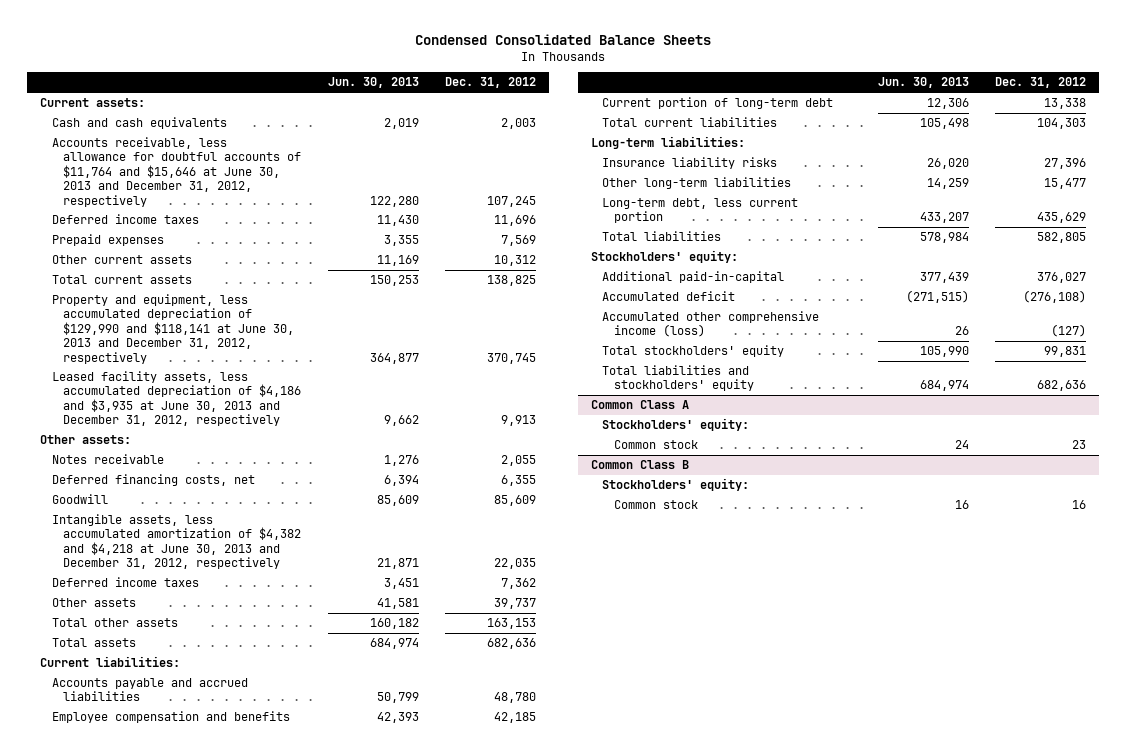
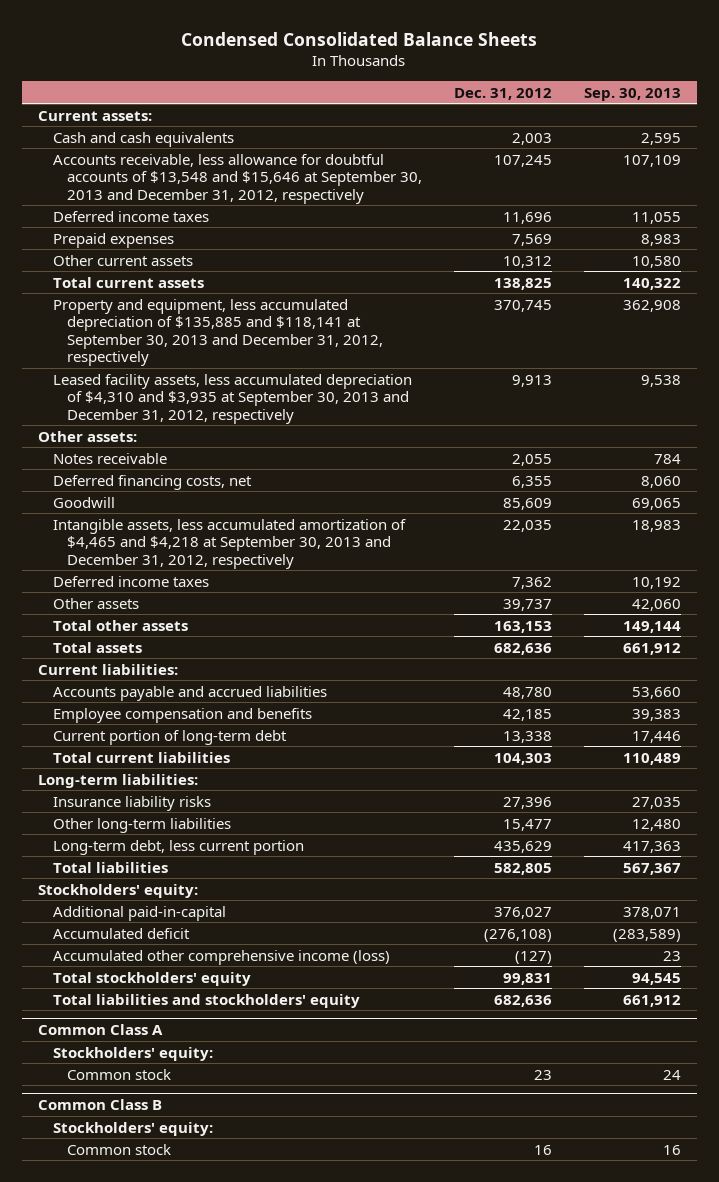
- | Jun. 30, 2013 | Dec. 31, 2012
+ | Dec. 31, 2012 | Sep. 30, 2013
- Accounts receivable, less allowance for doubtful accounts of $11,764 and $15,646 at June 30, 2013 and December 31, 2012, respectively | 122,280 | 107,245
+ Accounts receivable, less allowance for doubtful accounts of $13,548 and $15,646 at September 30, 2013 and December 31, 2012, respectively | 107,245 | 107,109
- Property and equipment, less accumulated depreciation of $129,990 and $118,141 at June 30, 2013 and December 31, 2012, respectively | 364,877 | 370,745
- Leased facility assets, less accumulated depreciation of $4,186 and $3,935 at June 30, 2013 and December 31, 2012, respectively | 9,662 | 9,913
+ Property and equipment, less accumulated depreciation of $135,885 and $118,141 at September 30, 2013 and December 31, 2012, respectively | 370,745 | 362,908
+ Leased facility assets, less accumulated depreciation of $4,310 and $3,935 at September 30, 2013 and December 31, 2012, respectively | 9,913 | 9,538
- Intangible assets, less accumulated amortization of $4,382 and $4,218 at June 30, 2013 and December 31, 2012, respectively | 21,871 | 22,035
+ Intangible assets, less accumulated amortization of $4,465 and $4,218 at September 30, 2013 and December 31, 2012, respectively | 22,035 | 18,983

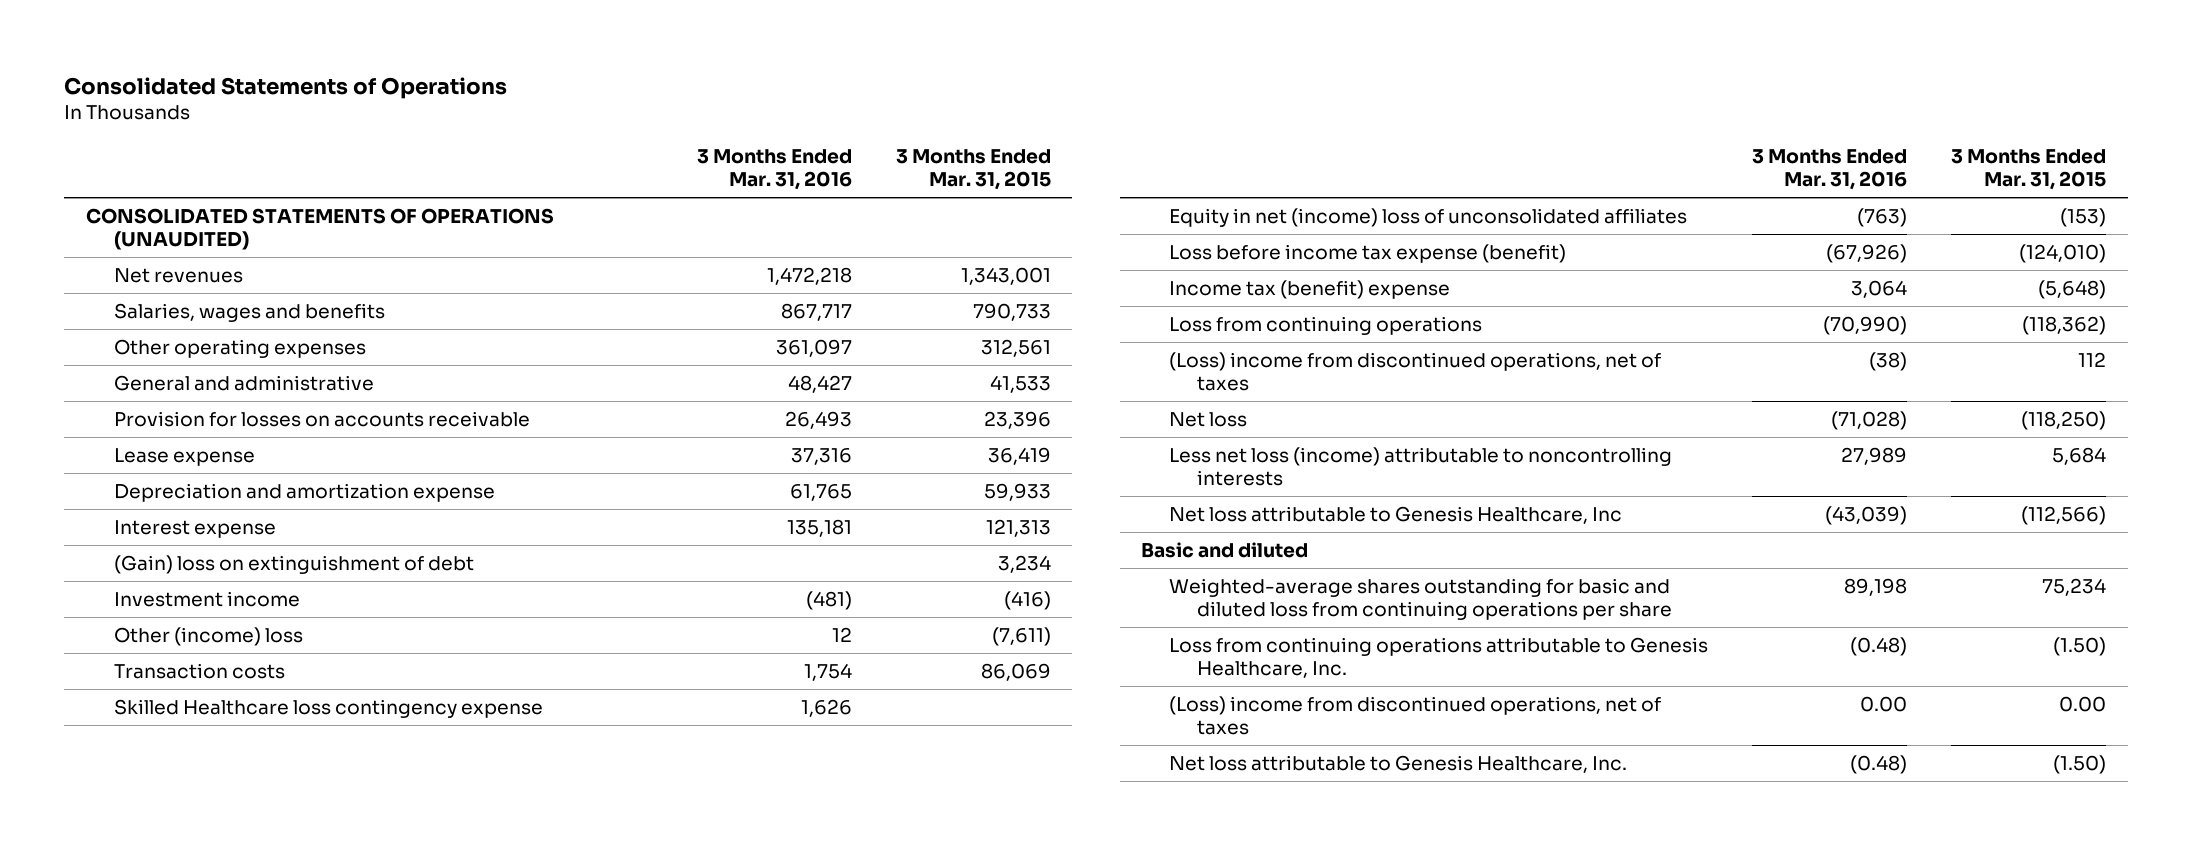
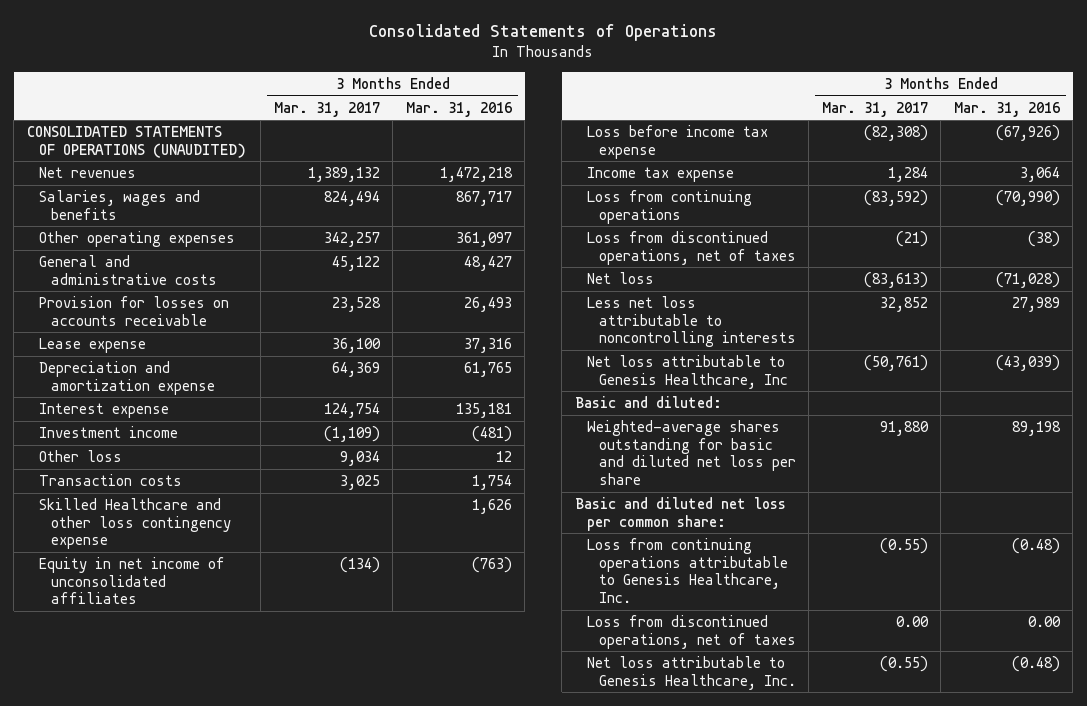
- | 3 Months Ended Mar. 31, 2016 | 3 Months Ended Mar. 31, 2015
+ | 3 Months Ended Mar. 31, 2017 | 3 Months Ended Mar. 31, 2016
- General and administrative | 48,427 | 41,533
+ General and administrative costs | 45,122 | 48,427
- (Gain) loss on extinguishment of debt | | 3,234
- Other (income) loss | 12 | (7,611)
+ Other loss | 9,034 | 12
- Skilled Healthcare loss contingency expense | 1,626 |
- Equity in net (income) loss of unconsolidated affiliates | (763) | (153)
- Loss before income tax expense (benefit) | (67,926) | (124,010)
- Income tax (benefit) expense | 3,064 | (5,648)
+ Skilled Healthcare and other loss contingency expense | | 1,626
+ Equity in net income of unconsolidated affiliates | (134) | (763)
+ Loss before income tax expense | (82,308) | (67,926)
+ Income tax expense | 1,284 | 3,064
- (Loss) income from discontinued operations, net of taxes | (38) | 112
+ Loss from discontinued operations, net of taxes | (21) | (38)
- Less net loss (income) attributable to noncontrolling interests | 27,989 | 5,684
+ Less net loss attributable to noncontrolling interests | 32,852 | 27,989
- Basic and diluted
- Weighted-average shares outstanding for basic and diluted loss from continuing operations per share | 89,198 | 75,234
+ Basic and diluted:
+ Weighted-average shares outstanding for basic and diluted net loss per share | 91,880 | 89,198
+ Basic and diluted net loss per common share:
- (Loss) income from discontinued operations, net of taxes | 0.00 | 0.00
+ Loss from discontinued operations, net of taxes | 0.00 | 0.00

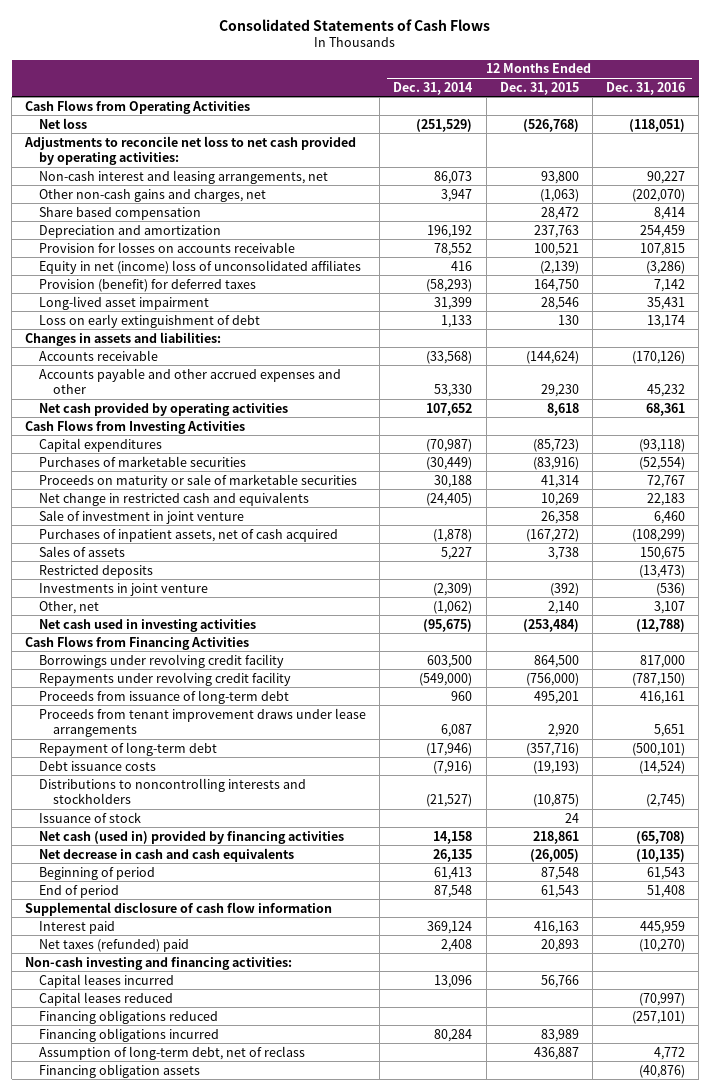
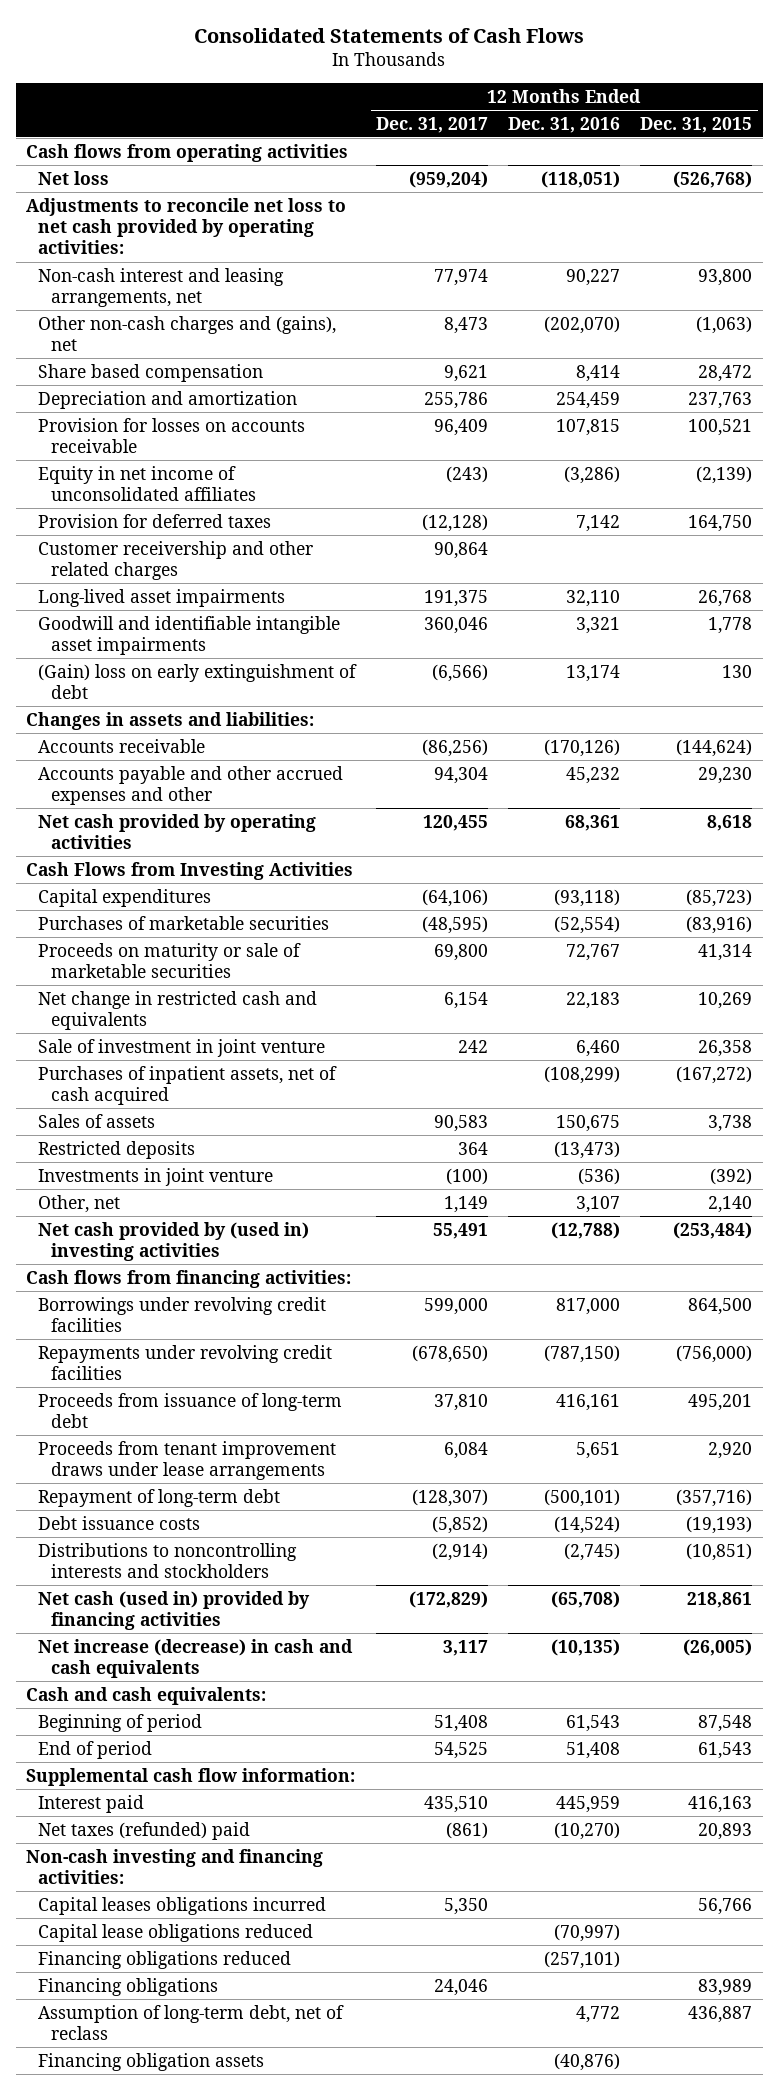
- | 12 Months Ended Dec. 31, 2014 | 12 Months Ended Dec. 31, 2015 | 12 Months Ended Dec. 31, 2016
+ | 12 Months Ended Dec. 31, 2017 | 12 Months Ended Dec. 31, 2016 | 12 Months Ended Dec. 31, 2015
- Cash Flows from Operating Activities
+ Cash flows from operating activities
- Other non-cash gains and charges, net | 3,947 | (1,063) | (202,070)
+ Other non-cash charges and (gains), net | 8,473 | (202,070) | (1,063)
- Equity in net (income) loss of unconsolidated affiliates | 416 | (2,139) | (3,286)
- Provision (benefit) for deferred taxes | (58,293) | 164,750 | 7,142
- Long-lived asset impairment | 31,399 | 28,546 | 35,431
- Loss on early extinguishment of debt | 1,133 | 130 | 13,174
+ Equity in net income of unconsolidated affiliates | (243) | (3,286) | (2,139)
+ Provision for deferred taxes | (12,128) | 7,142 | 164,750
+ Customer receivership and other related charges | 90,864 | |
+ Long-lived asset impairments | 191,375 | 32,110 | 26,768
+ Goodwill and identifiable intangible asset impairments | 360,046 | 3,321 | 1,778
+ (Gain) loss on early extinguishment of debt | (6,566) | 13,174 | 130
- Net cash used in investing activities | (95,675) | (253,484) | (12,788)
- Cash Flows from Financing Activities
- Borrowings under revolving credit facility | 603,500 | 864,500 | 817,000
- Repayments under revolving credit facility | (549,000) | (756,000) | (787,150)
+ Net cash provided by (used in) investing activities | 55,491 | (12,788) | (253,484)
+ Cash flows from financing activities:
+ Borrowings under revolving credit facilities | 599,000 | 817,000 | 864,500
+ Repayments under revolving credit facilities | (678,650) | (787,150) | (756,000)
- Distributions to noncontrolling interests and stockholders | (21,527) | (10,875) | (2,745)
- Issuance of stock | | 24 |
+ Distributions to noncontrolling interests and stockholders | (2,914) | (2,745) | (10,851)
- Net decrease in cash and cash equivalents | 26,135 | (26,005) | (10,135)
+ Net increase (decrease) in cash and cash equivalents | 3,117 | (10,135) | (26,005)
+ Cash and cash equivalents:
- Supplemental disclosure of cash flow information
+ Supplemental cash flow information:
- Capital leases incurred | 13,096 | 56,766 |
- Capital leases reduced | | | (70,997)
+ Capital leases obligations incurred | 5,350 | | 56,766
+ Capital lease obligations reduced | | (70,997) |
- Financing obligations incurred | 80,284 | 83,989 |
+ Financing obligations | 24,046 | | 83,989

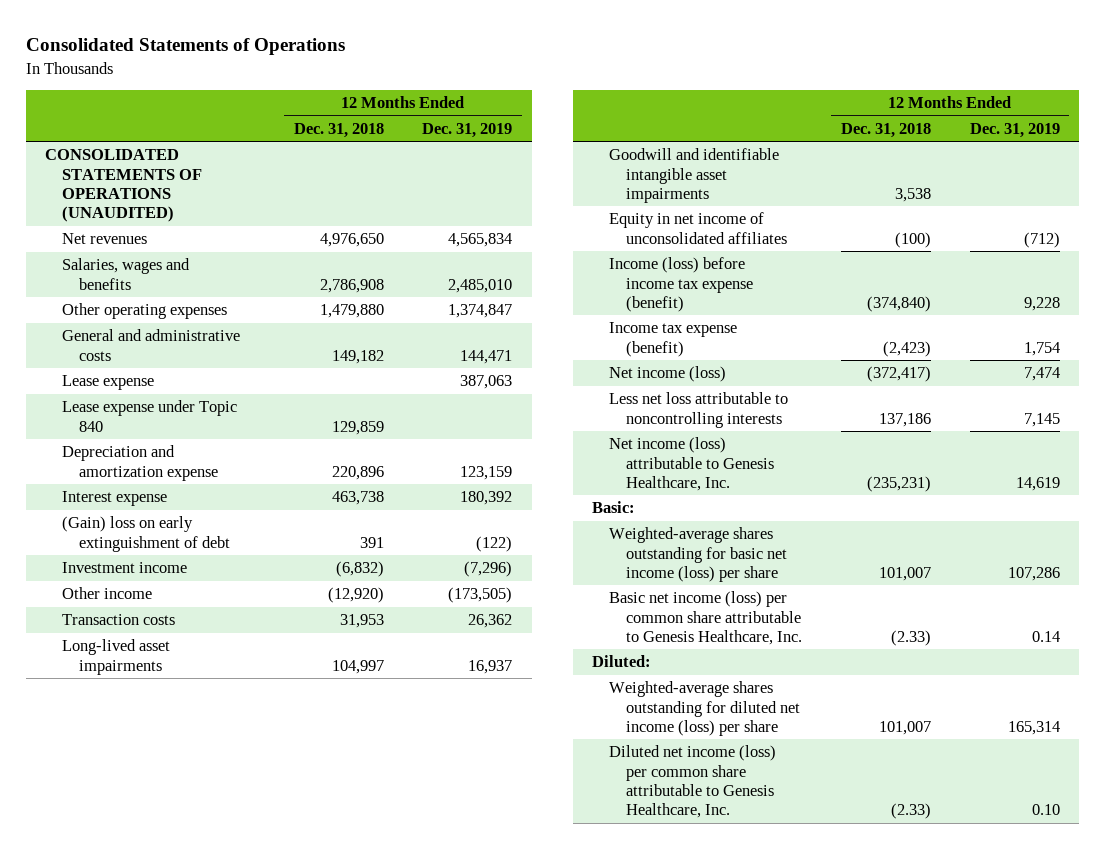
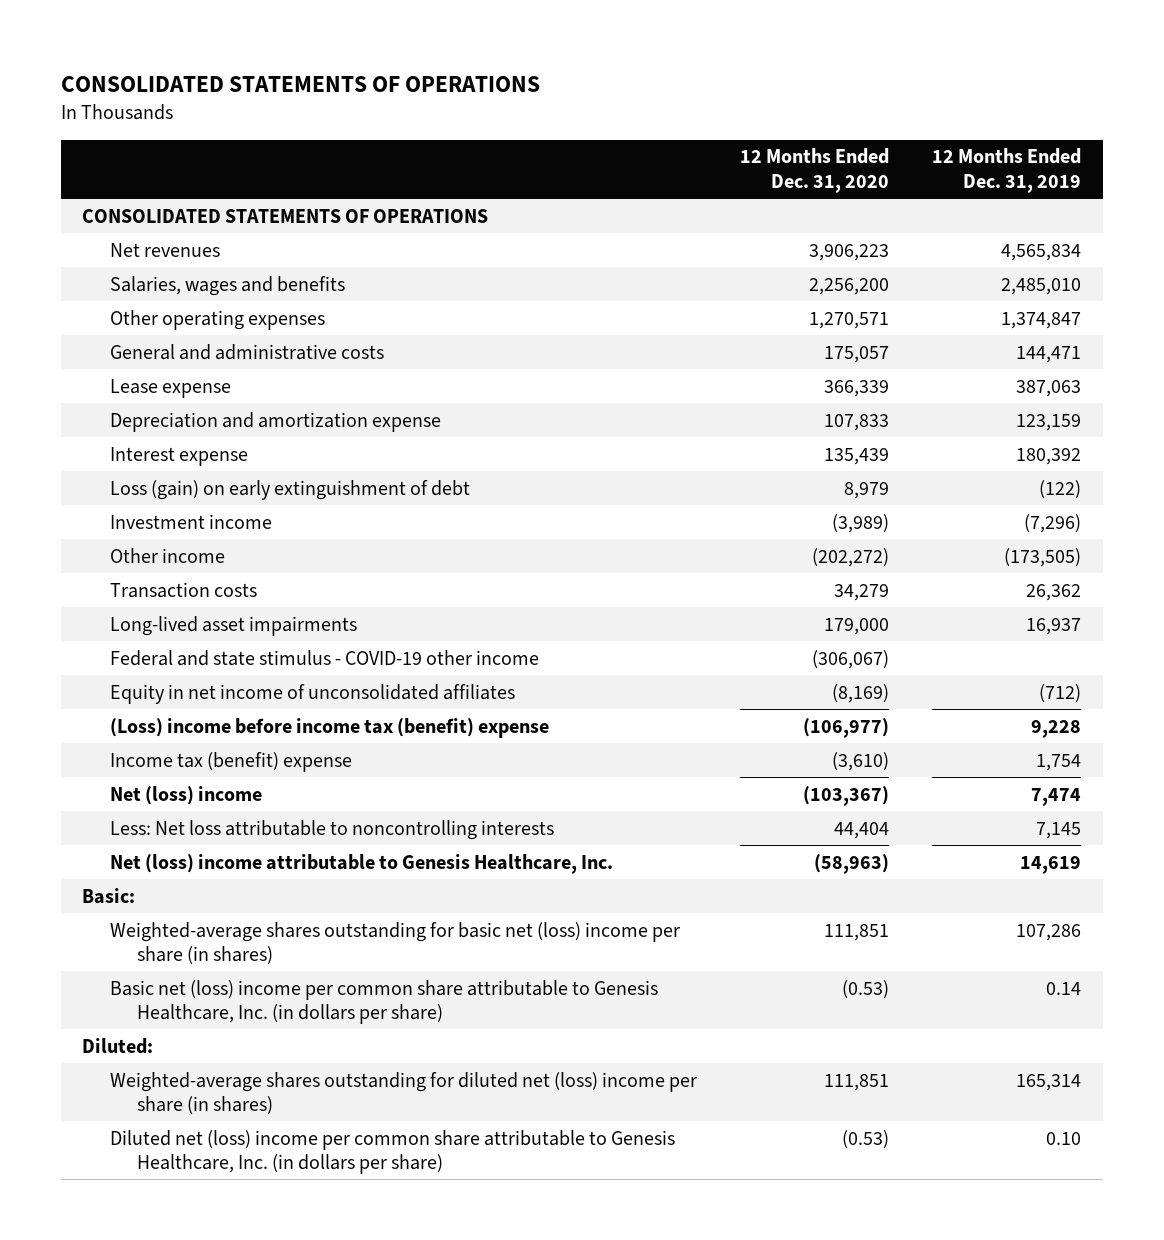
- Consolidated Statements of Operations
+ CONSOLIDATED STATEMENTS OF OPERATIONS
- | 12 Months Ended Dec. 31, 2018 | 12 Months Ended Dec. 31, 2019
+ | 12 Months Ended Dec. 31, 2020 | 12 Months Ended Dec. 31, 2019
- CONSOLIDATED STATEMENTS OF OPERATIONS (UNAUDITED)
+ CONSOLIDATED STATEMENTS OF OPERATIONS
- Lease expense under Topic 840 | 129,859 |
- (Gain) loss on early extinguishment of debt | 391 | (122)
+ Loss (gain) on early extinguishment of debt | 8,979 | (122)
- Goodwill and identifiable intangible asset impairments | 3,538 |
+ Federal and state stimulus - COVID-19 other income | (306,067) |
- Income (loss) before income tax expense (benefit) | (374,840) | 9,228
- Income tax expense (benefit) | (2,423) | 1,754
- Net income (loss) | (372,417) | 7,474
- Less net loss attributable to noncontrolling interests | 137,186 | 7,145
- Net income (loss) attributable to Genesis Healthcare, Inc. | (235,231) | 14,619
+ (Loss) income before income tax (benefit) expense | (106,977) | 9,228
+ Income tax (benefit) expense | (3,610) | 1,754
+ Net (loss) income | (103,367) | 7,474
+ Less: Net loss attributable to noncontrolling interests | 44,404 | 7,145
+ Net (loss) income attributable to Genesis Healthcare, Inc. | (58,963) | 14,619
- Weighted-average shares outstanding for basic net income (loss) per share | 101,007 | 107,286
- Basic net income (loss) per common share attributable to Genesis Healthcare, Inc. | (2.33) | 0.14
+ Weighted-average shares outstanding for basic net (loss) income per share (in shares) | 111,851 | 107,286
+ Basic net (loss) income per common share attributable to Genesis Healthcare, Inc. (in dollars per share) | (0.53) | 0.14
- Weighted-average shares outstanding for diluted net income (loss) per share | 101,007 | 165,314
- Diluted net income (loss) per common share attributable to Genesis Healthcare, Inc. | (2.33) | 0.10
+ Weighted-average shares outstanding for diluted net (loss) income per share (in shares) | 111,851 | 165,314
+ Diluted net (loss) income per common share attributable to Genesis Healthcare, Inc. (in dollars per share) | (0.53) | 0.10

